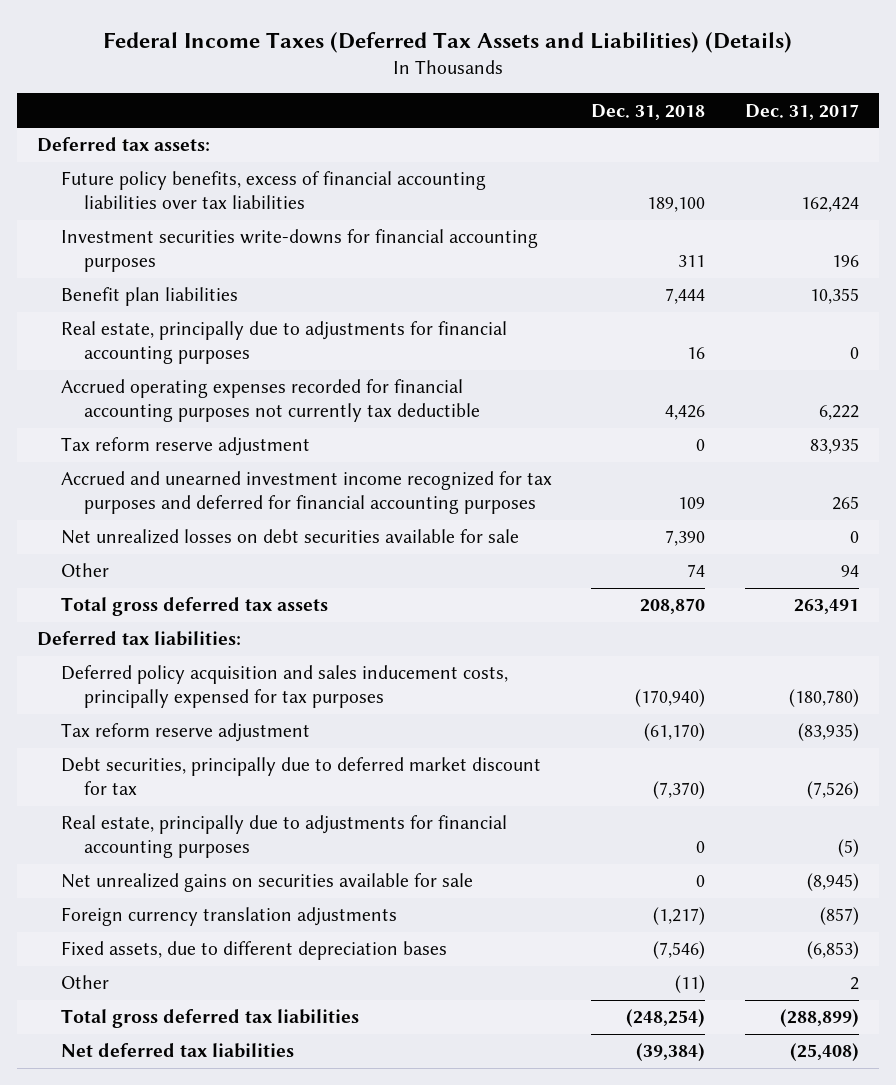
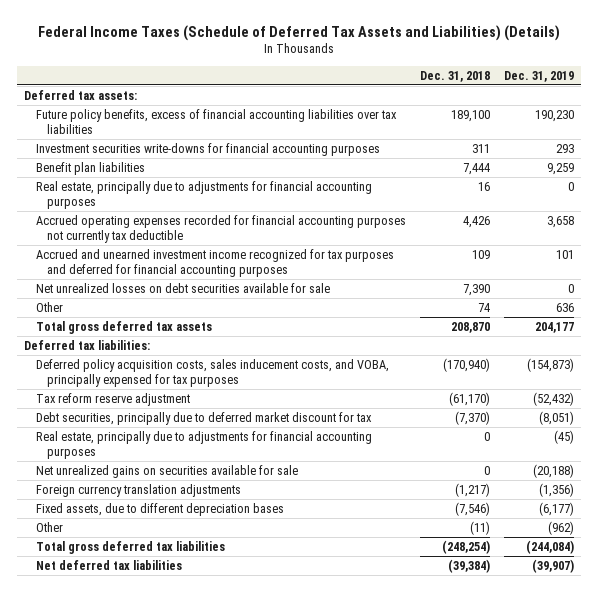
- Federal Income Taxes (Deferred Tax Assets and Liabilities) (Details)
+ Federal Income Taxes (Schedule of Deferred Tax Assets and Liabilities) (Details)
- | Dec. 31, 2018 | Dec. 31, 2017
+ | Dec. 31, 2018 | Dec. 31, 2019
- Tax reform reserve adjustment | 0 | 83,935
- Deferred policy acquisition and sales inducement costs, principally expensed for tax purposes | (170,940) | (180,780)
+ Deferred policy acquisition costs, sales inducement costs, and VOBA, principally expensed for tax purposes | (170,940) | (154,873)

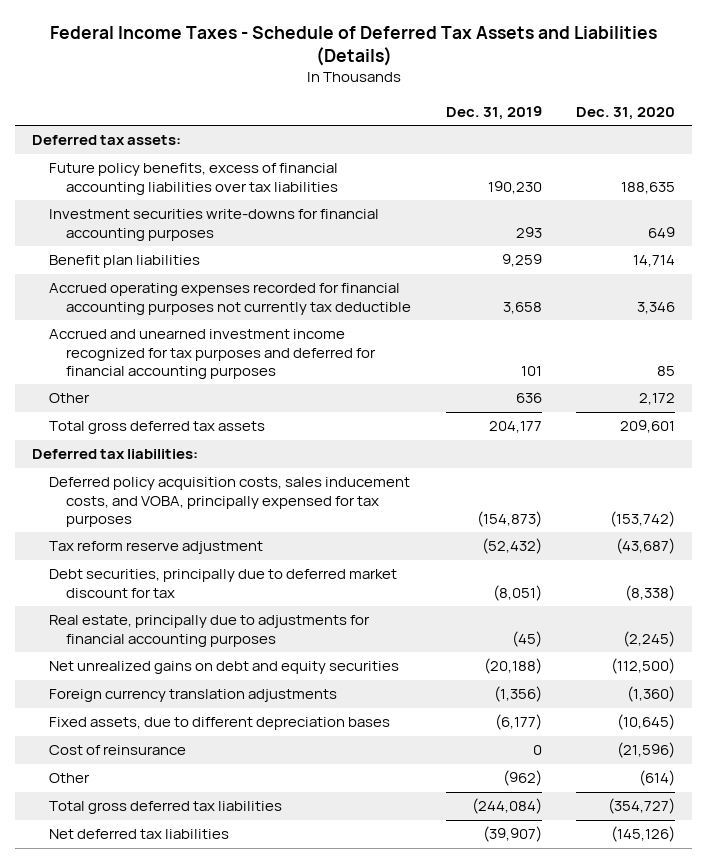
- Federal Income Taxes (Schedule of Deferred Tax Assets and Liabilities) (Details)
+ Federal Income Taxes - Schedule of Deferred Tax Assets and Liabilities (Details)
- | Dec. 31, 2018 | Dec. 31, 2019
+ | Dec. 31, 2019 | Dec. 31, 2020
- Real estate, principally due to adjustments for financial accounting purposes | 16 | 0
- Net unrealized losses on debt securities available for sale | 7,390 | 0
- Net unrealized gains on securities available for sale | 0 | (20,188)
+ Net unrealized gains on debt and equity securities | (20,188) | (112,500)
+ Cost of reinsurance | 0 | (21,596)

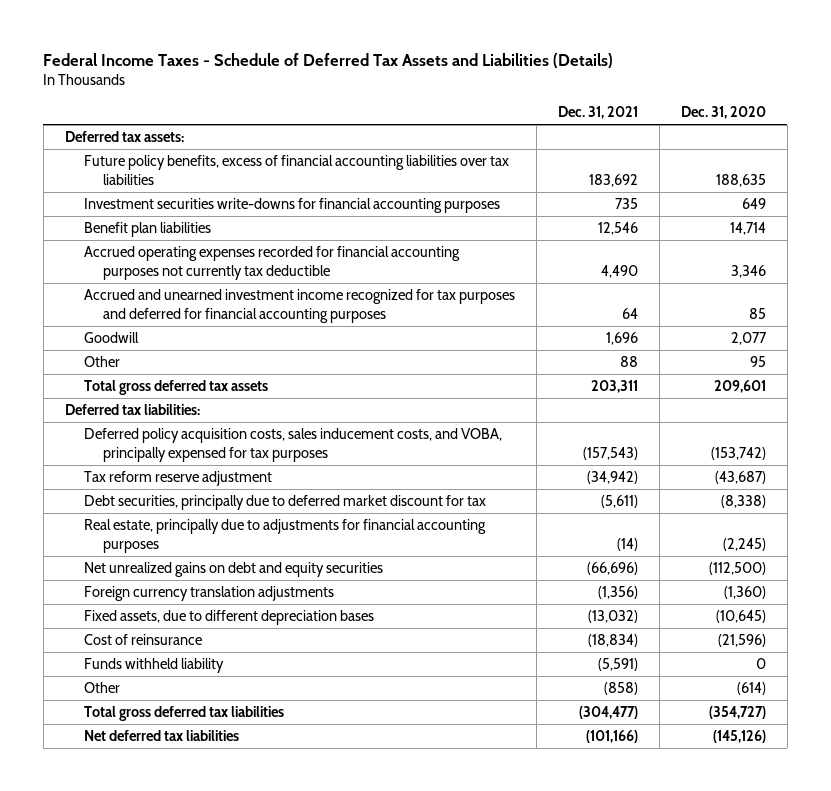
- | Dec. 31, 2019 | Dec. 31, 2020
+ | Dec. 31, 2021 | Dec. 31, 2020
- Other | 636 | 2,172
+ Goodwill | 1,696 | 2,077
+ Other | 88 | 95
+ Funds withheld liability | (5,591) | 0

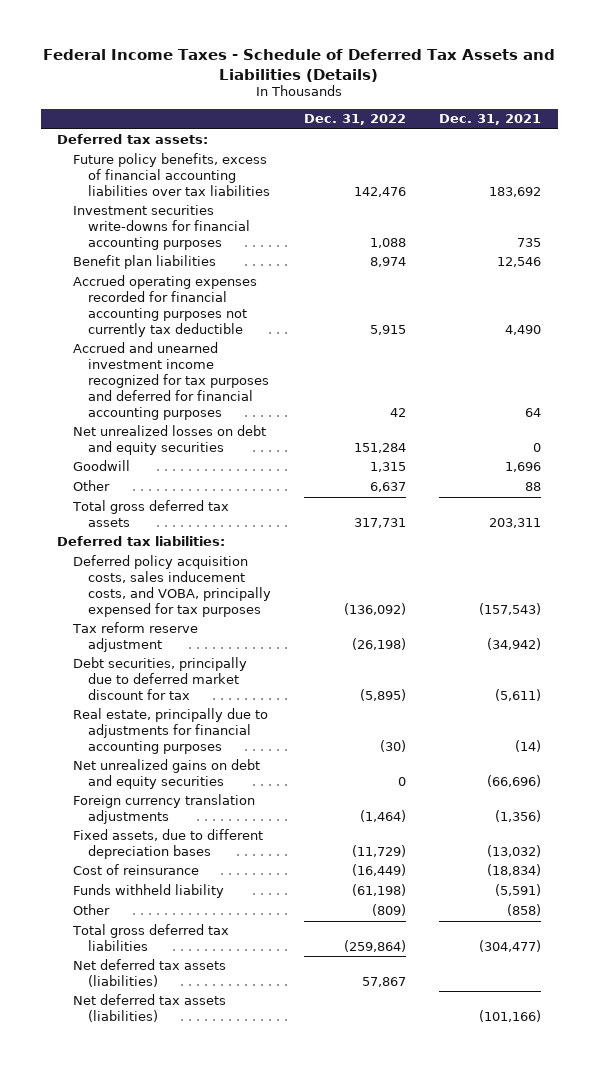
- | Dec. 31, 2021 | Dec. 31, 2020
+ | Dec. 31, 2022 | Dec. 31, 2021
+ Net unrealized losses on debt and equity securities | 151,284 | 0
- Net deferred tax liabilities | (101,166) | (145,126)
+ Net deferred tax assets (liabilities) | 57,867 |
+ Net deferred tax assets (liabilities) | | (101,166)

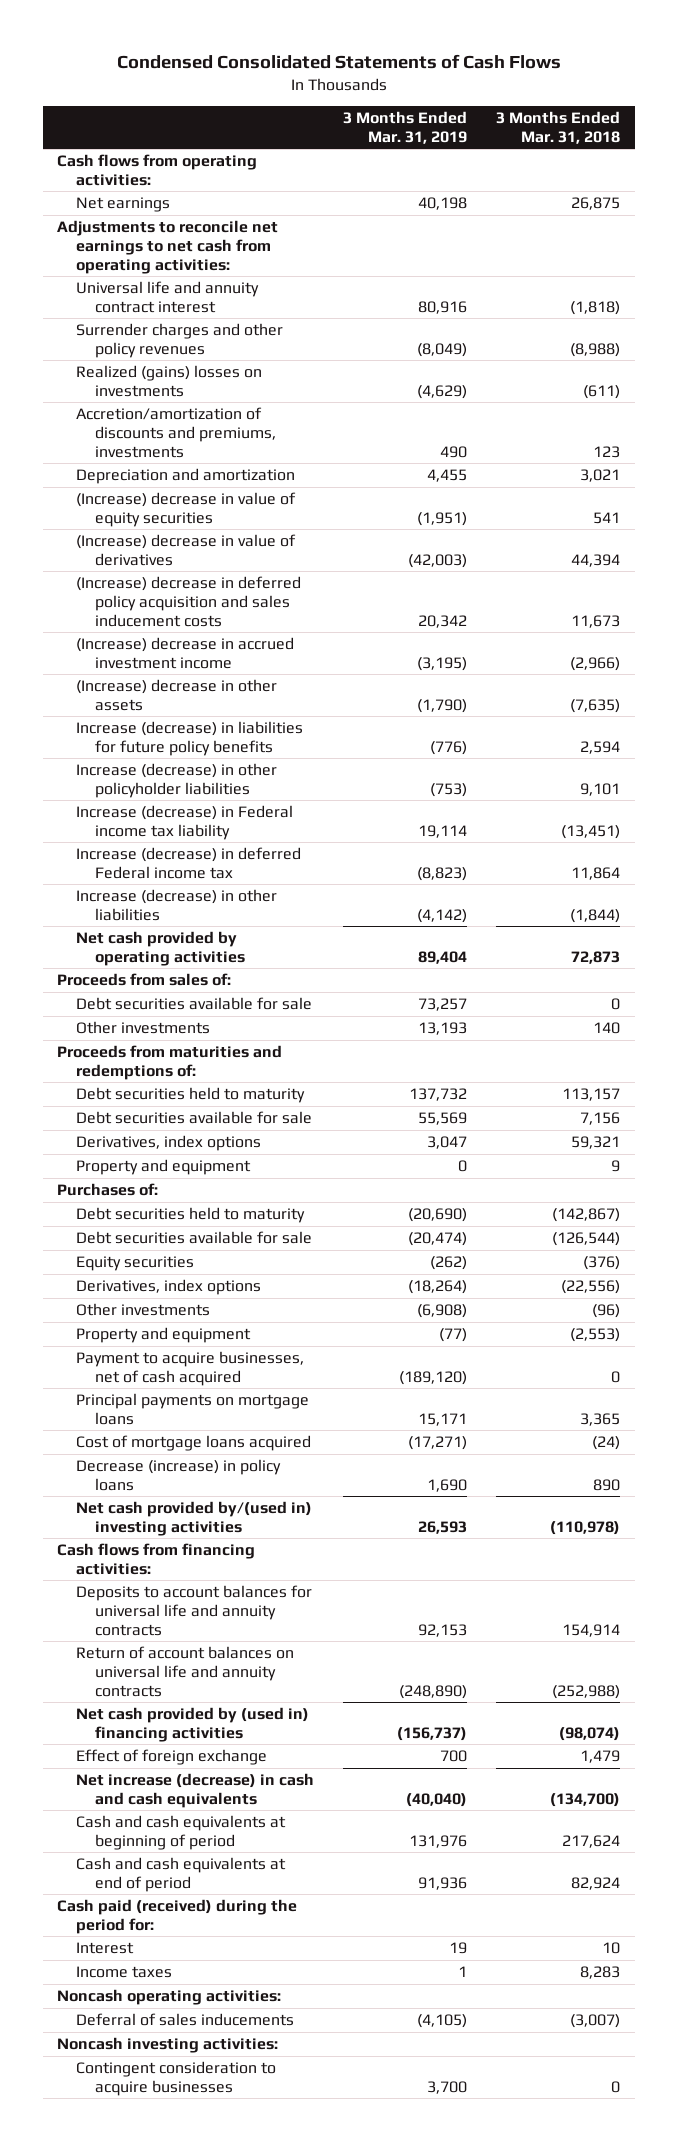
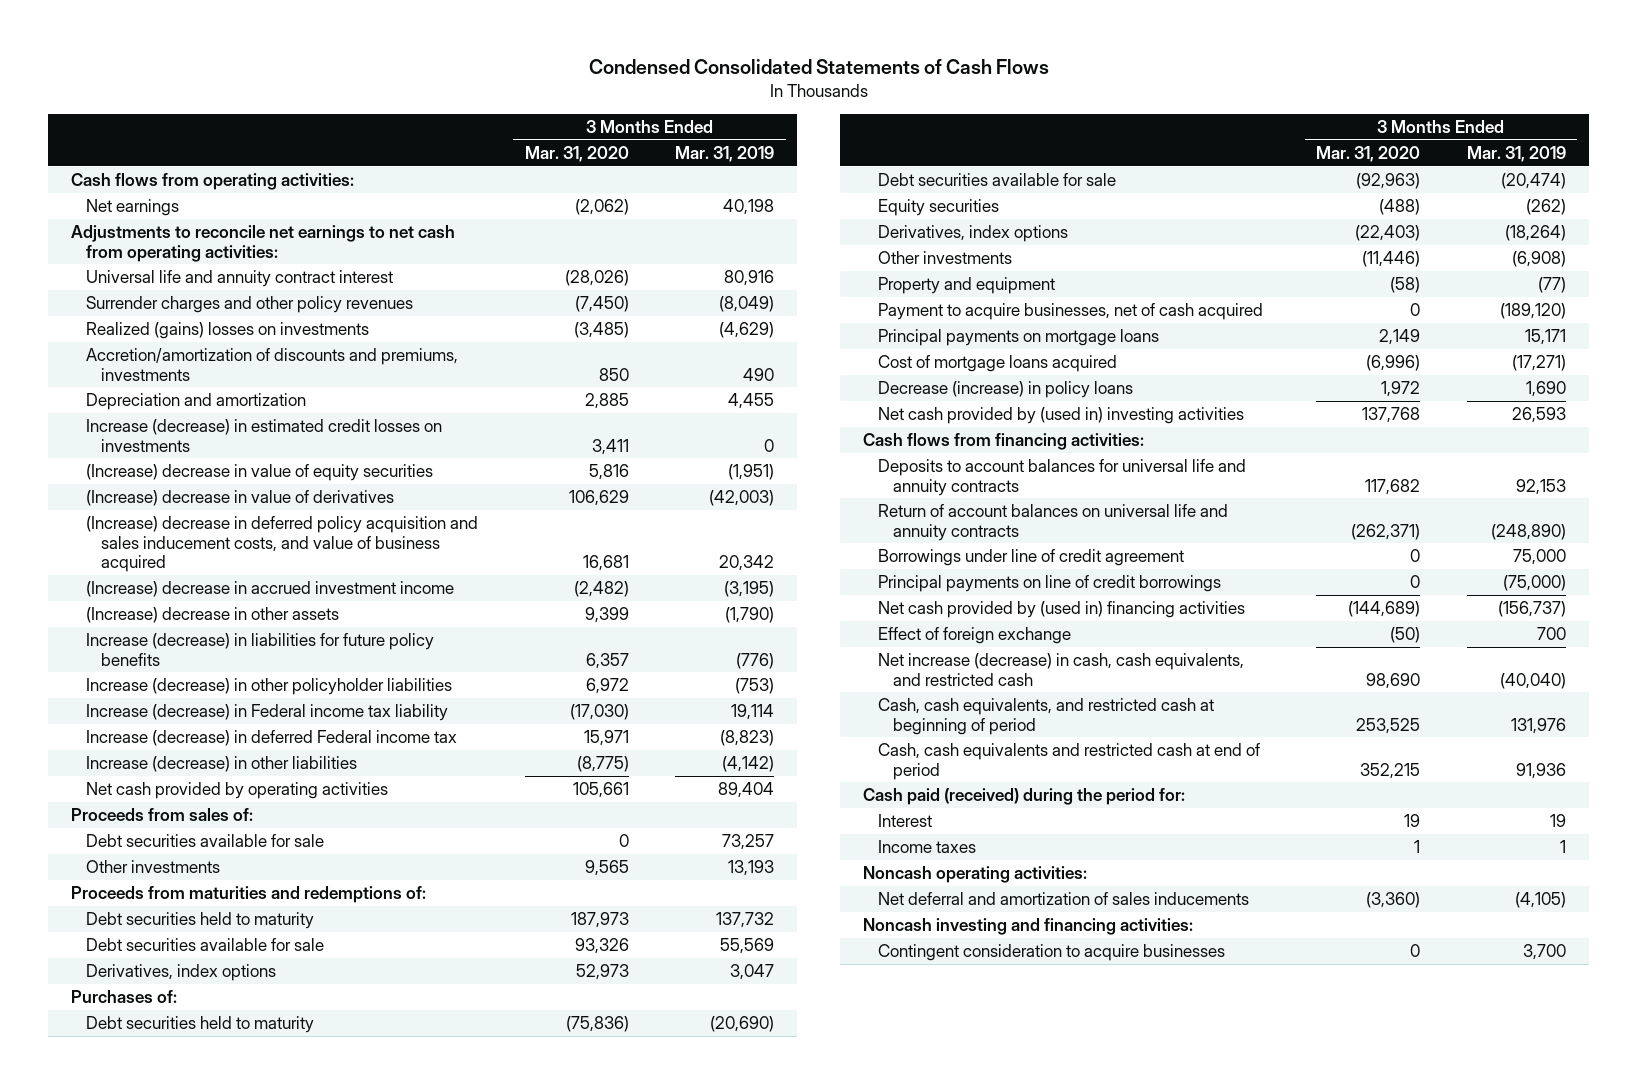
- | 3 Months Ended Mar. 31, 2019 | 3 Months Ended Mar. 31, 2018
+ | 3 Months Ended Mar. 31, 2020 | 3 Months Ended Mar. 31, 2019
+ Increase (decrease) in estimated credit losses on investments | 3,411 | 0
- (Increase) decrease in deferred policy acquisition and sales inducement costs | 20,342 | 11,673
+ (Increase) decrease in deferred policy acquisition and sales inducement costs, and value of business acquired | 16,681 | 20,342
- Property and equipment | 0 | 9
- Net cash provided by/(used in) investing activities | 26,593 | (110,978)
+ Net cash provided by (used in) investing activities | 137,768 | 26,593
+ Borrowings under line of credit agreement | 0 | 75,000
+ Principal payments on line of credit borrowings | 0 | (75,000)
- Net increase (decrease) in cash and cash equivalents | (40,040) | (134,700)
- Cash and cash equivalents at beginning of period | 131,976 | 217,624
- Cash and cash equivalents at end of period | 91,936 | 82,924
+ Net increase (decrease) in cash, cash equivalents, and restricted cash | 98,690 | (40,040)
+ Cash, cash equivalents, and restricted cash at beginning of period | 253,525 | 131,976
+ Cash, cash equivalents and restricted cash at end of period | 352,215 | 91,936
- Deferral of sales inducements | (4,105) | (3,007)
- Noncash investing activities:
+ Net deferral and amortization of sales inducements | (3,360) | (4,105)
+ Noncash investing and financing activities:

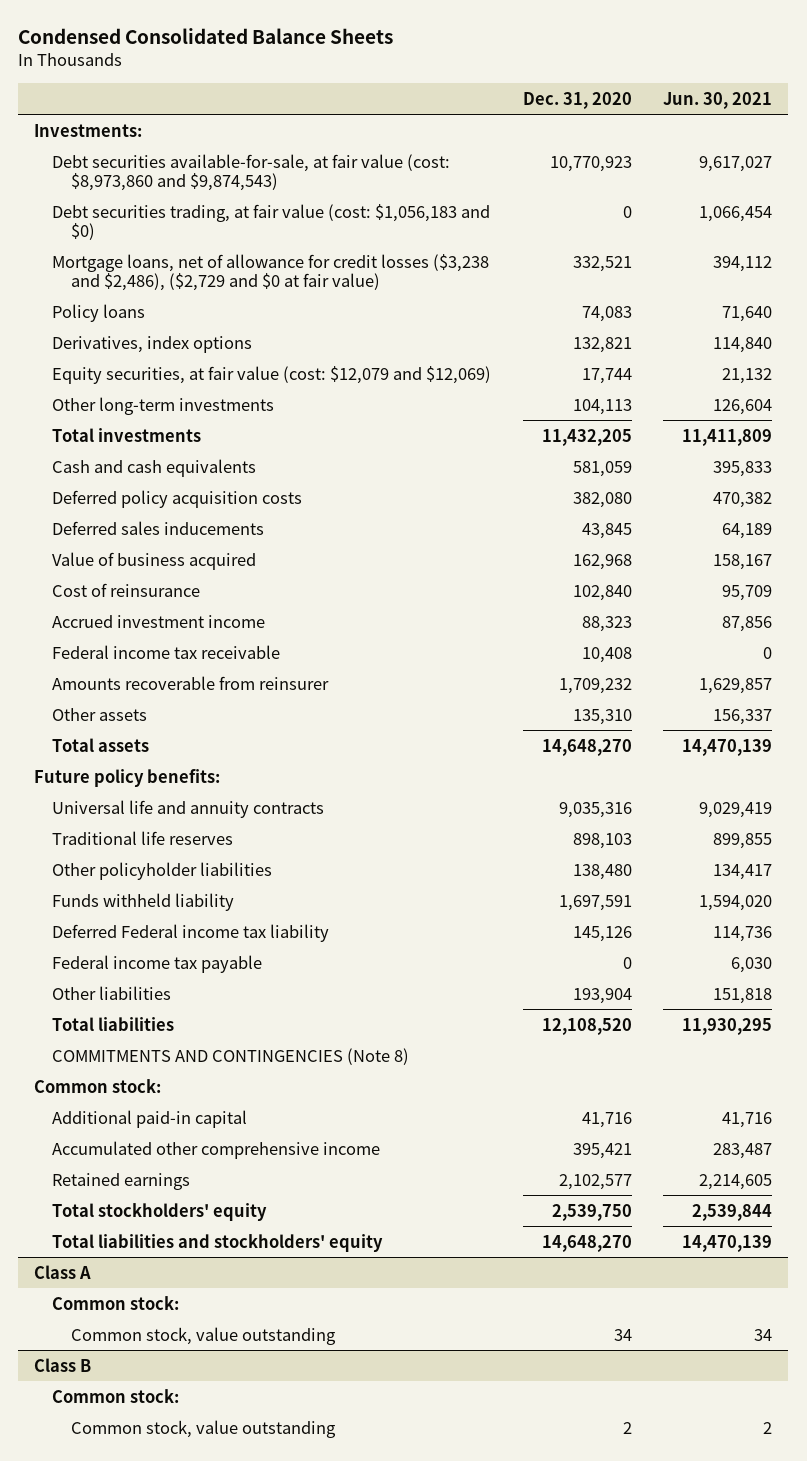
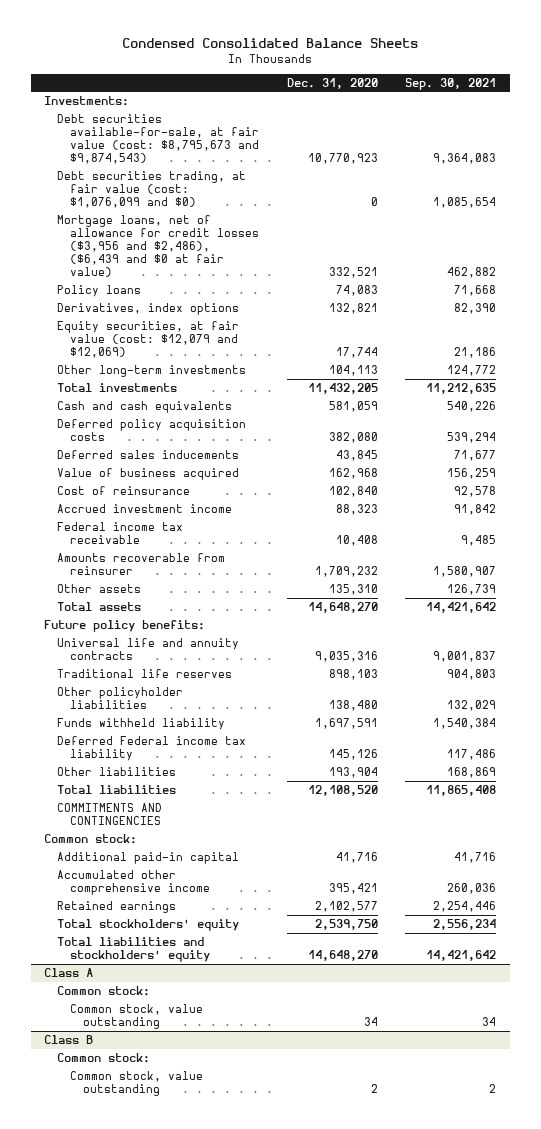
- | Dec. 31, 2020 | Jun. 30, 2021
+ | Dec. 31, 2020 | Sep. 30, 2021
- Debt securities available-for-sale, at fair value (cost: $8,973,860 and $9,874,543) | 10,770,923 | 9,617,027
- Debt securities trading, at fair value (cost: $1,056,183 and $0) | 0 | 1,066,454
- Mortgage loans, net of allowance for credit losses ($3,238 and $2,486), ($2,729 and $0 at fair value) | 332,521 | 394,112
+ Debt securities available-for-sale, at fair value (cost: $8,795,673 and $9,874,543) | 10,770,923 | 9,364,083
+ Debt securities trading, at fair value (cost: $1,076,099 and $0) | 0 | 1,085,654
+ Mortgage loans, net of allowance for credit losses ($3,956 and $2,486), ($6,439 and $0 at fair value) | 332,521 | 462,882
- Federal income tax payable | 0 | 6,030
- COMMITMENTS AND CONTINGENCIES (Note 8)
+ COMMITMENTS AND CONTINGENCIES

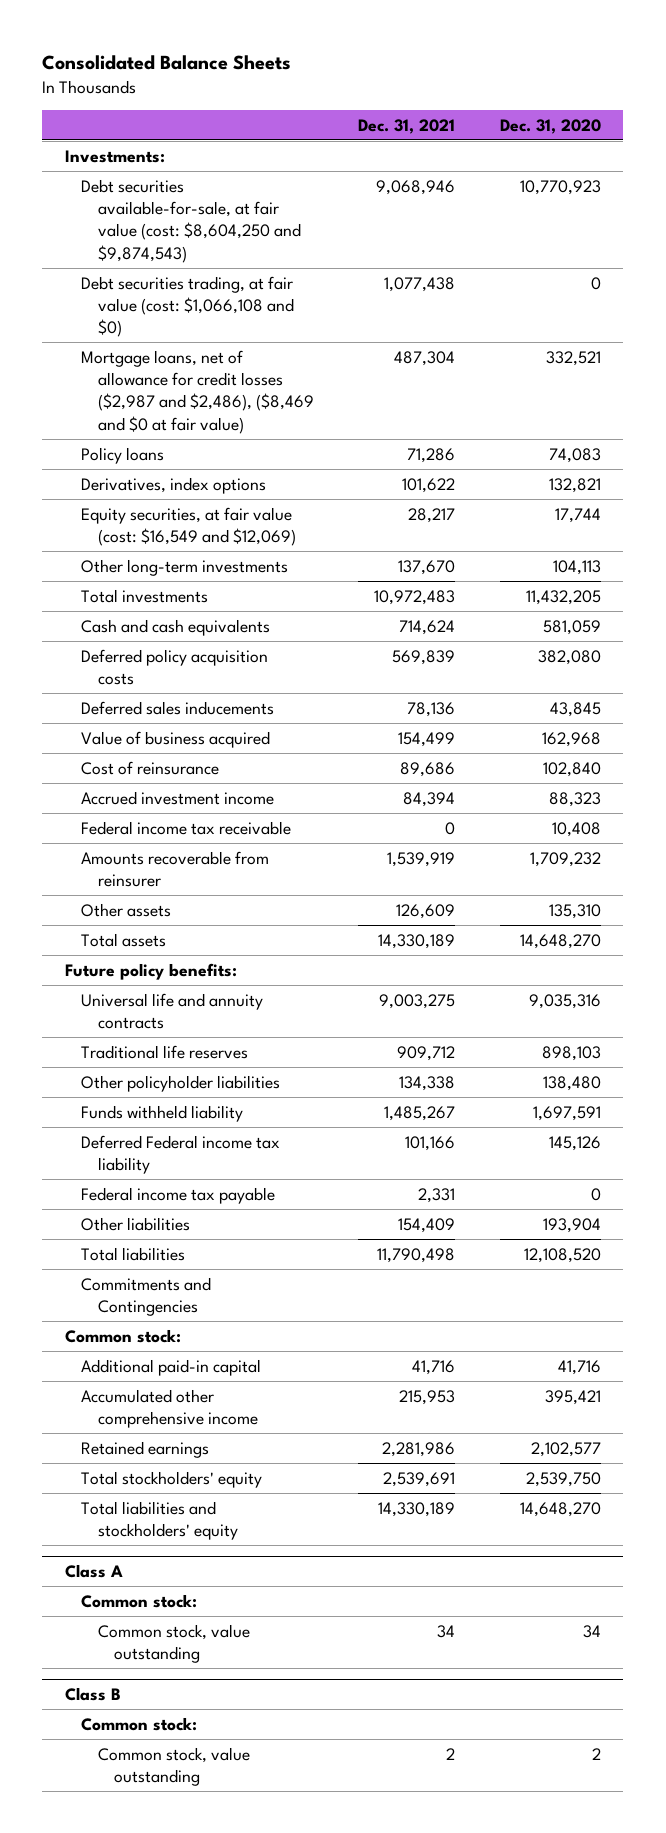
- Condensed Consolidated Balance Sheets
+ Consolidated Balance Sheets
- | Dec. 31, 2020 | Sep. 30, 2021
+ | Dec. 31, 2021 | Dec. 31, 2020
- Debt securities available-for-sale, at fair value (cost: $8,795,673 and $9,874,543) | 10,770,923 | 9,364,083
- Debt securities trading, at fair value (cost: $1,076,099 and $0) | 0 | 1,085,654
- Mortgage loans, net of allowance for credit losses ($3,956 and $2,486), ($6,439 and $0 at fair value) | 332,521 | 462,882
+ Debt securities available-for-sale, at fair value (cost: $8,604,250 and $9,874,543) | 9,068,946 | 10,770,923
+ Debt securities trading, at fair value (cost: $1,066,108 and $0) | 1,077,438 | 0
+ Mortgage loans, net of allowance for credit losses ($2,987 and $2,486), ($8,469 and $0 at fair value) | 487,304 | 332,521
- Equity securities, at fair value (cost: $12,079 and $12,069) | 17,744 | 21,186
+ Equity securities, at fair value (cost: $16,549 and $12,069) | 28,217 | 17,744
+ Federal income tax payable | 2,331 | 0
- COMMITMENTS AND CONTINGENCIES
+ Commitments and Contingencies

